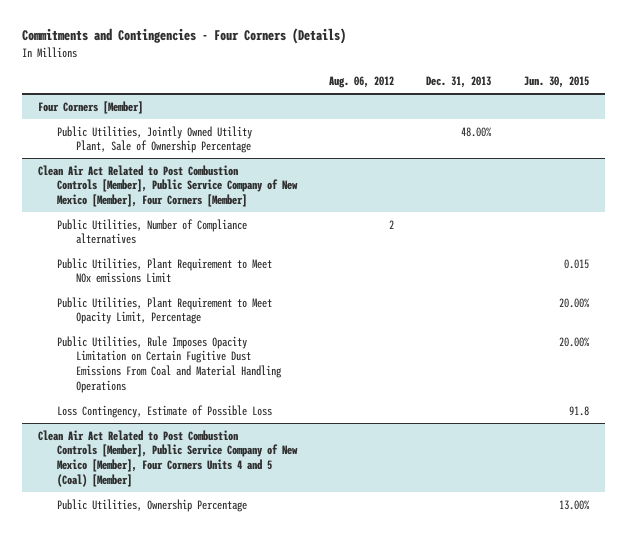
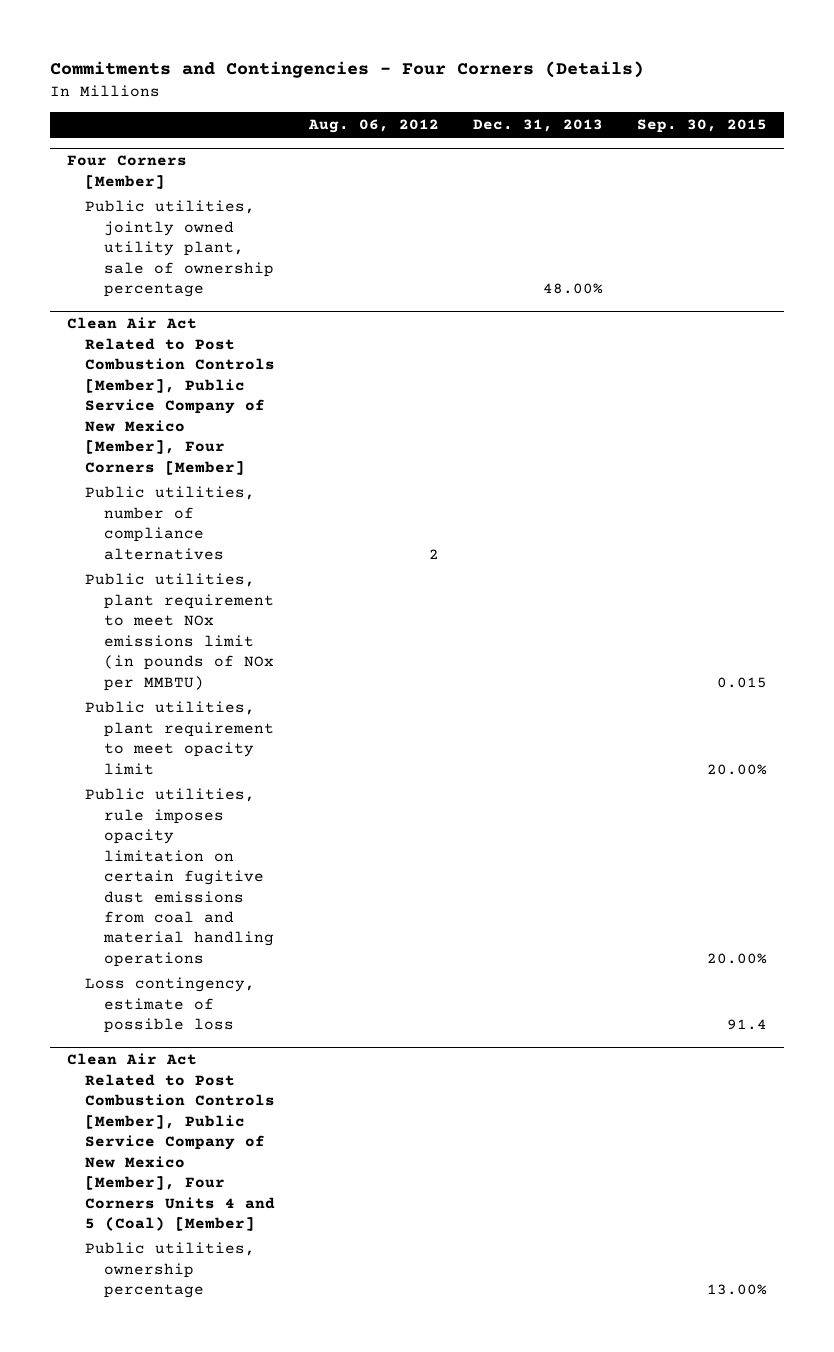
- | Aug. 06, 2012 | Dec. 31, 2013 | Jun. 30, 2015
+ | Aug. 06, 2012 | Dec. 31, 2013 | Sep. 30, 2015
@ Four Corners [Member]
- Public Utilities, Jointly Owned Utility Plant, Sale of Ownership Percentage | | 48.00% |
+ Public utilities, jointly owned utility plant, sale of ownership percentage | | 48.00% |
@ Clean Air Act Related to Post Combustion Controls [Member], Public Service Company of New Mexico [Member], Four Corners [Member]
- Public Utilities, Number of Compliance alternatives | 2 | |
- Public Utilities, Plant Requirement to Meet NOx emissions Limit | | | 0.015
- Public Utilities, Plant Requirement to Meet Opacity Limit, Percentage | | | 20.00%
- Public Utilities, Rule Imposes Opacity Limitation on Certain Fugitive Dust Emissions From Coal and Material Handling Operations | | | 20.00%
- Loss Contingency, Estimate of Possible Loss | | | 91.8
+ Public utilities, number of compliance alternatives | 2 | |
+ Public utilities, plant requirement to meet NOx emissions limit (in pounds of NOx per MMBTU) | | | 0.015
+ Public utilities, plant requirement to meet opacity limit | | | 20.00%
+ Public utilities, rule imposes opacity limitation on certain fugitive dust emissions from coal and material handling operations | | | 20.00%
+ Loss contingency, estimate of possible loss | | | 91.4
@ Clean Air Act Related to Post Combustion Controls [Member], Public Service Company of New Mexico [Member], Four Corners Units 4 and 5 (Coal) [Member]
- Public Utilities, Ownership Percentage | | | 13.00%
+ Public utilities, ownership percentage | | | 13.00%

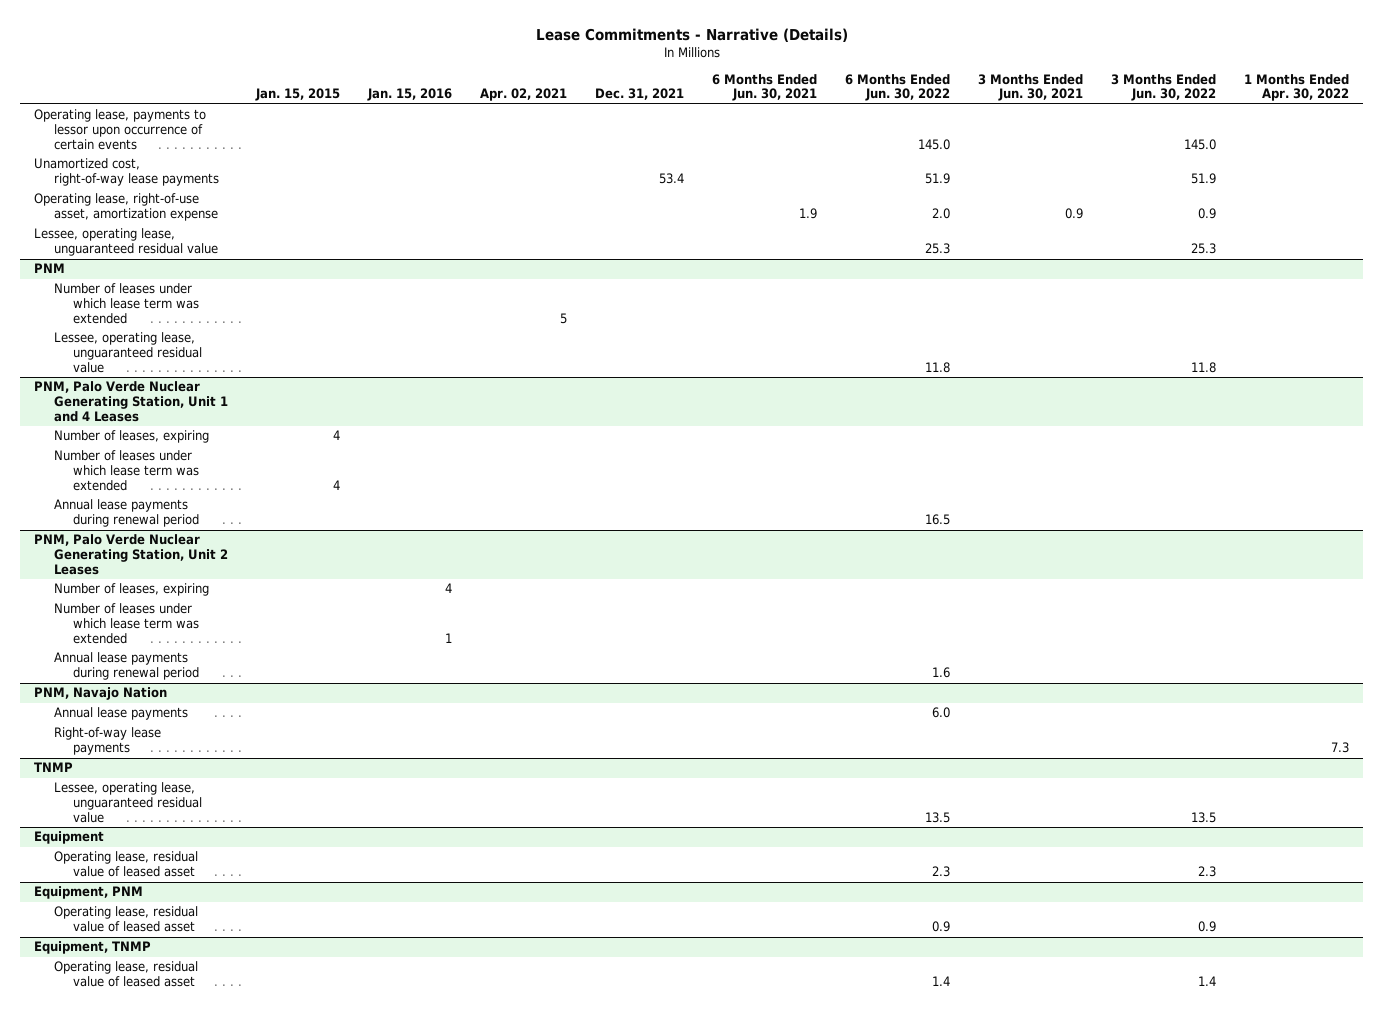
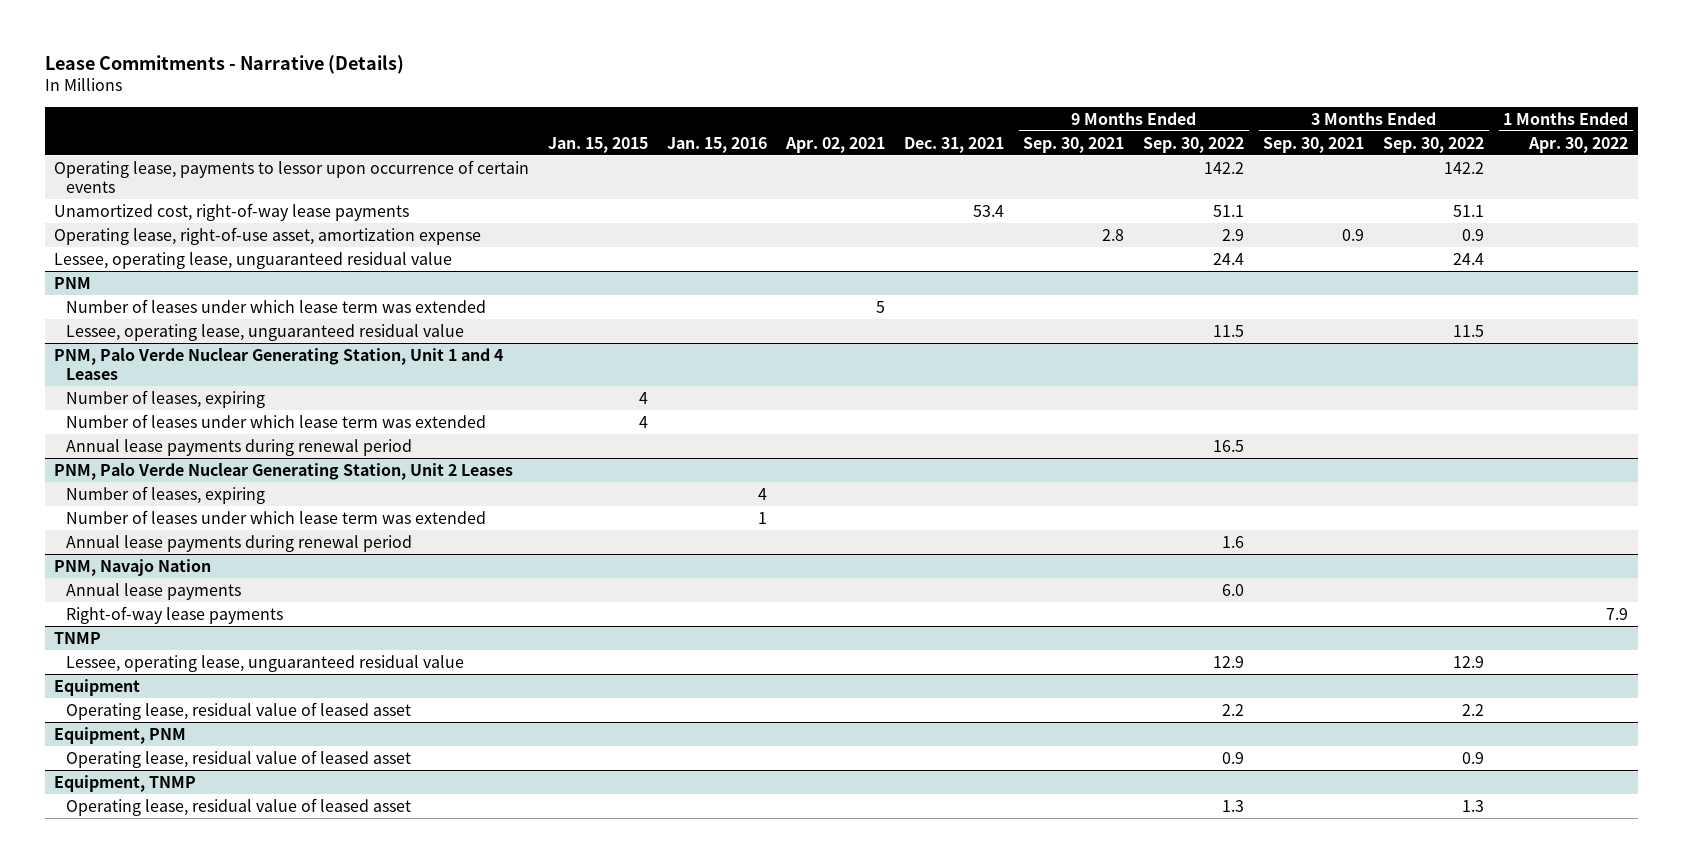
- | Jan. 15, 2015 | Jan. 15, 2016 | Apr. 02, 2021 | Dec. 31, 2021 | 6 Months Ended Jun. 30, 2021 | 6 Months Ended Jun. 30, 2022 | 3 Months Ended Jun. 30, 2021 | 3 Months Ended Jun. 30, 2022 | 1 Months Ended Apr. 30, 2022
+ | Jan. 15, 2015 | Jan. 15, 2016 | Apr. 02, 2021 | Dec. 31, 2021 | 9 Months Ended Sep. 30, 2021 | 9 Months Ended Sep. 30, 2022 | 3 Months Ended Sep. 30, 2021 | 3 Months Ended Sep. 30, 2022 | 1 Months Ended Apr. 30, 2022
@ PNM, Navajo Nation
- Right-of-way lease payments | | | | | | | | | 7.3
+ Right-of-way lease payments | | | | | | | | | 7.9

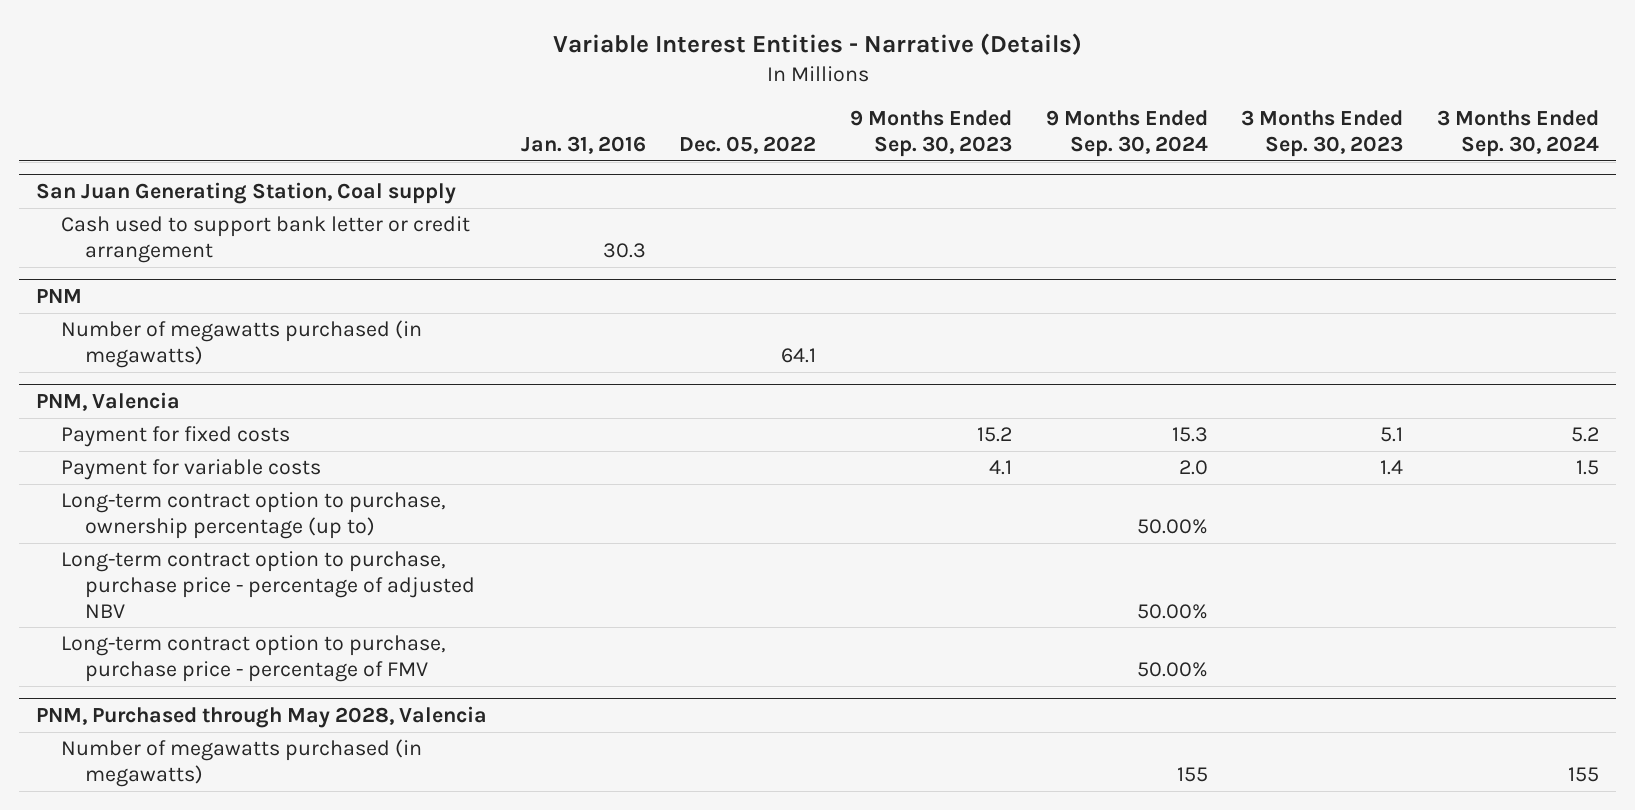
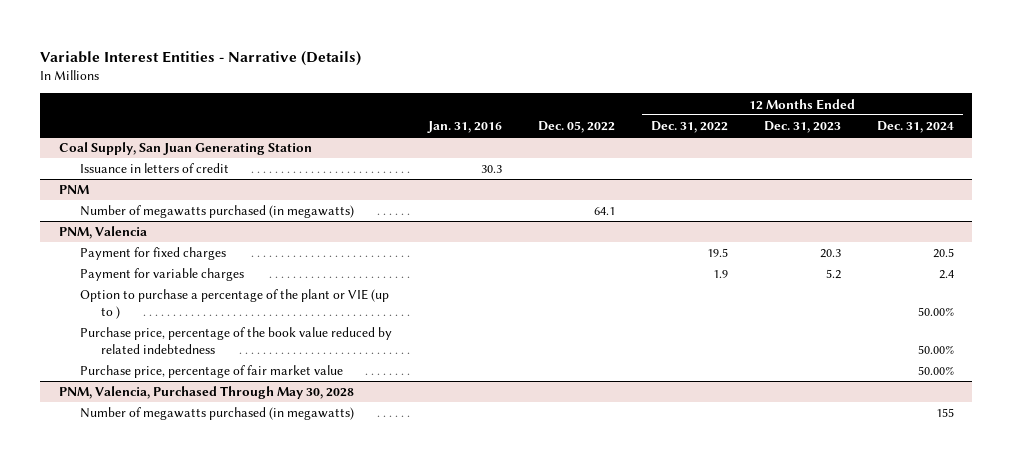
- | Jan. 31, 2016 | Dec. 05, 2022 | 9 Months Ended Sep. 30, 2023 | 9 Months Ended Sep. 30, 2024 | 3 Months Ended Sep. 30, 2023 | 3 Months Ended Sep. 30, 2024
+ | Jan. 31, 2016 | Dec. 05, 2022 | 12 Months Ended Dec. 31, 2022 | 12 Months Ended Dec. 31, 2023 | 12 Months Ended Dec. 31, 2024
- San Juan Generating Station, Coal supply
- Cash used to support bank letter or credit arrangement | 30.3 | | | | |
+ Coal Supply, San Juan Generating Station
+ Issuance in letters of credit | 30.3 | | | |
@ PNM, Valencia
- Payment for fixed costs | | | 15.2 | 15.3 | 5.1 | 5.2
- Payment for variable costs | | | 4.1 | 2.0 | 1.4 | 1.5
- Long-term contract option to purchase, ownership percentage (up to) | | | | 50.00% | |
- Long-term contract option to purchase, purchase price - percentage of adjusted NBV | | | | 50.00% | |
- Long-term contract option to purchase, purchase price - percentage of FMV | | | | 50.00% | |
- PNM, Purchased through May 2028, Valencia
@ PNM, Valencia
+ Payment for fixed charges | | | 19.5 | 20.3 | 20.5
+ Payment for variable charges | | | 1.9 | 5.2 | 2.4
+ Option to purchase a percentage of the plant or VIE (up to ) | | | | | 50.00%
+ Purchase price, percentage of the book value reduced by related indebtedness | | | | | 50.00%
+ Purchase price, percentage of fair market value | | | | | 50.00%
+ PNM, Valencia, Purchased Through May 30, 2028

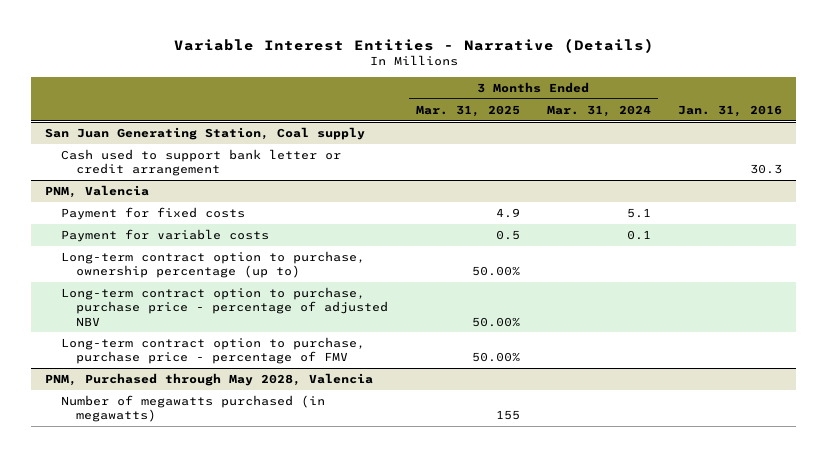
- | Jan. 31, 2016 | Dec. 05, 2022 | 12 Months Ended Dec. 31, 2022 | 12 Months Ended Dec. 31, 2023 | 12 Months Ended Dec. 31, 2024
+ | 3 Months Ended Mar. 31, 2025 | 3 Months Ended Mar. 31, 2024 | Jan. 31, 2016
- Coal Supply, San Juan Generating Station
- Issuance in letters of credit | 30.3 | | | |
- PNM
- Number of megawatts purchased (in megawatts) | | 64.1 | | |
+ San Juan Generating Station, Coal supply
+ Cash used to support bank letter or credit arrangement | | | 30.3
@ PNM, Valencia
- Payment for fixed charges | | | 19.5 | 20.3 | 20.5
- Payment for variable charges | | | 1.9 | 5.2 | 2.4
- Option to purchase a percentage of the plant or VIE (up to ) | | | | | 50.00%
- Purchase price, percentage of the book value reduced by related indebtedness | | | | | 50.00%
- Purchase price, percentage of fair market value | | | | | 50.00%
- PNM, Valencia, Purchased Through May 30, 2028
@ PNM, Valencia
+ Payment for fixed costs | 4.9 | 5.1 |
+ Payment for variable costs | 0.5 | 0.1 |
+ Long-term contract option to purchase, ownership percentage (up to) | 50.00% | |
+ Long-term contract option to purchase, purchase price - percentage of adjusted NBV | 50.00% | |
+ Long-term contract option to purchase, purchase price - percentage of FMV | 50.00% | |
+ PNM, Purchased through May 2028, Valencia

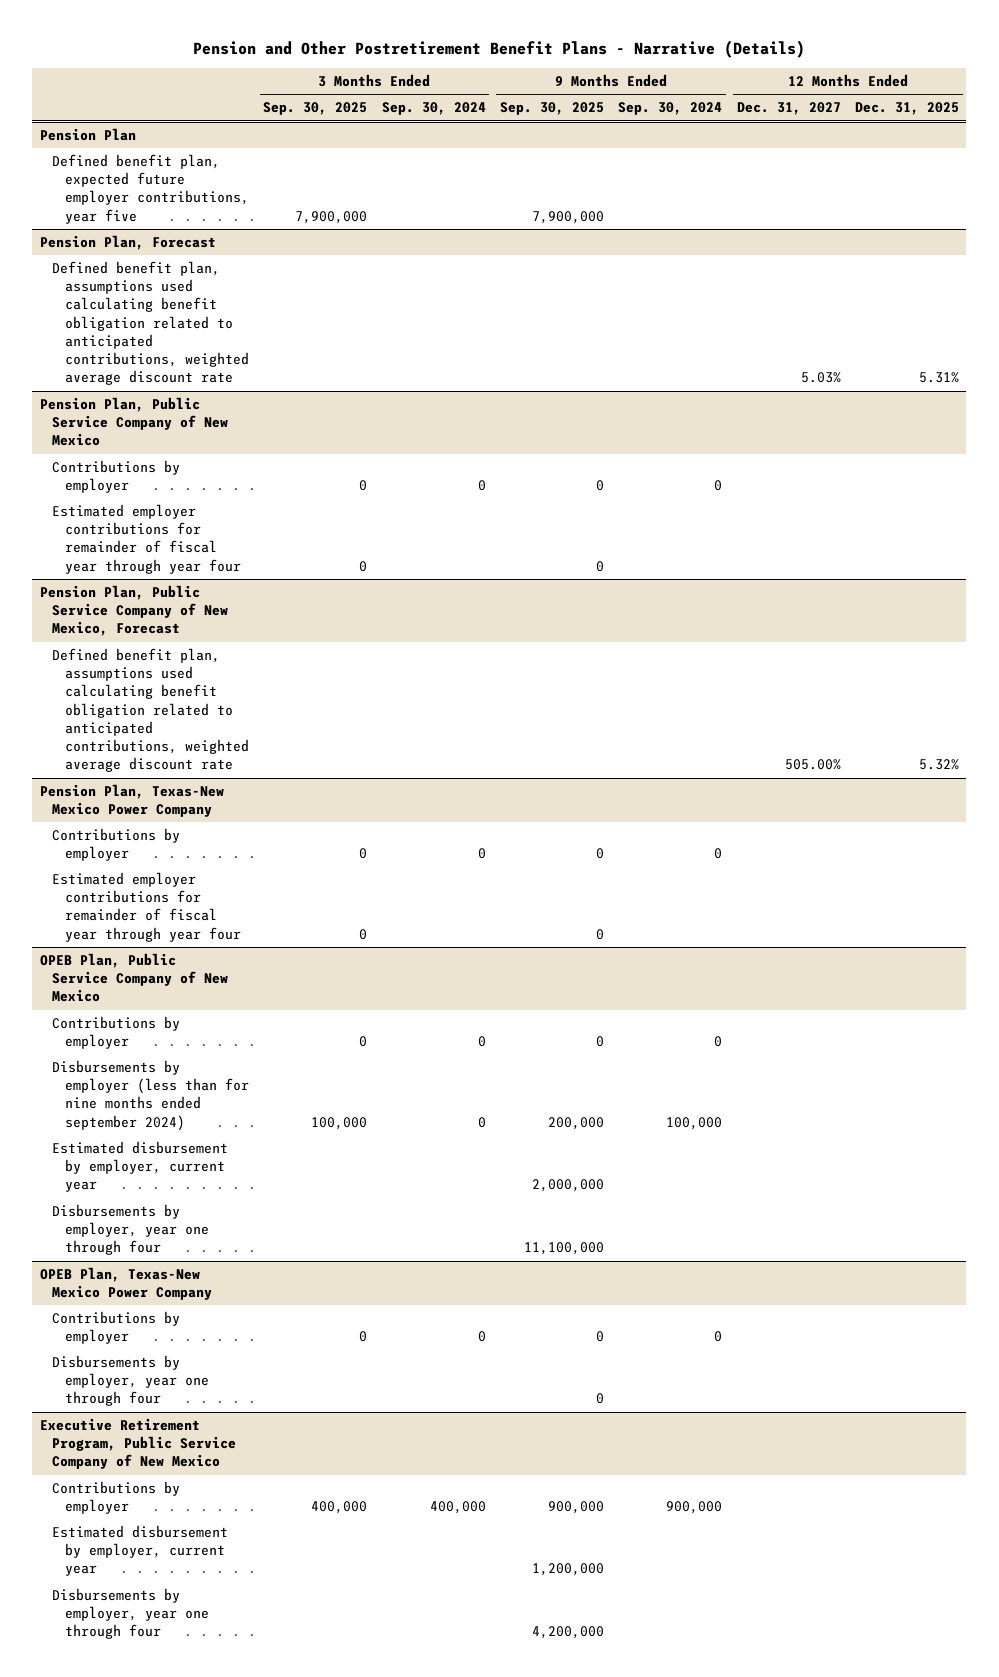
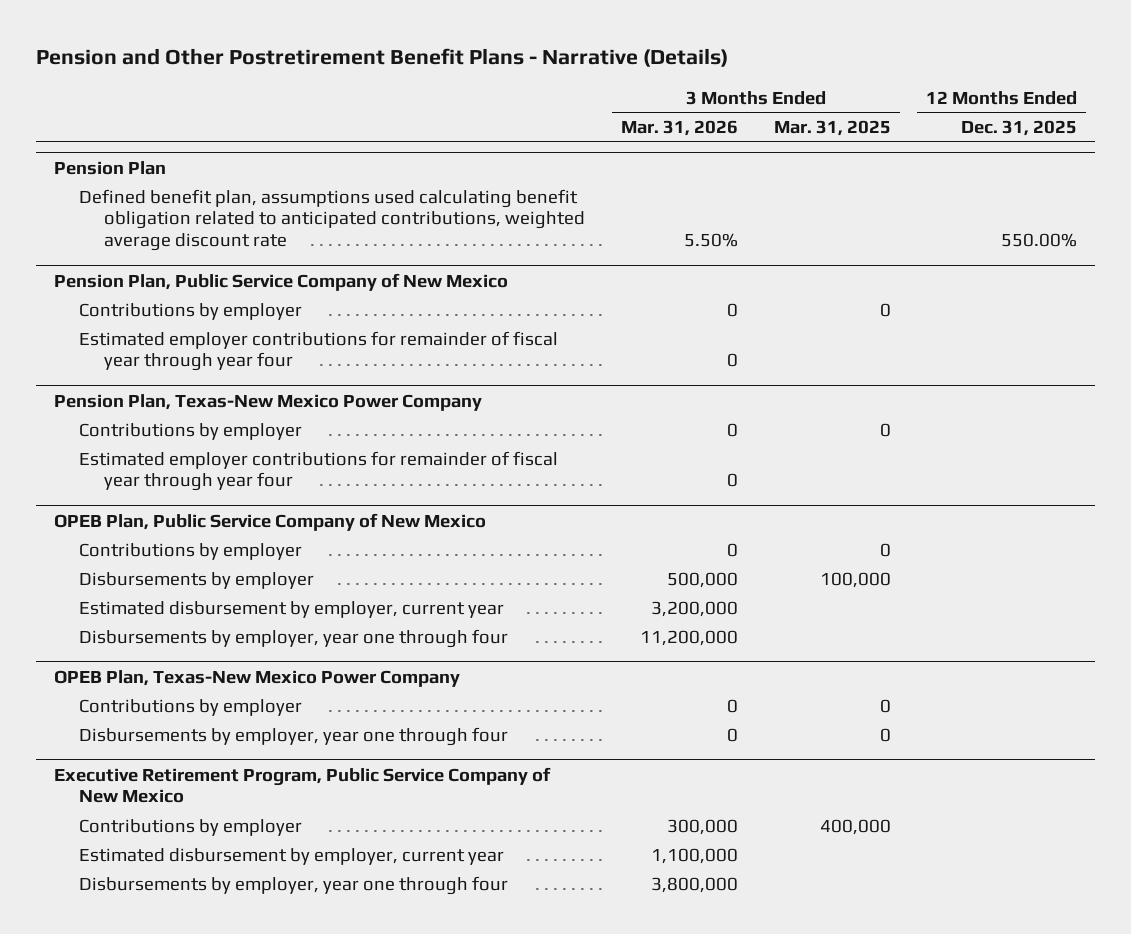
- | 3 Months Ended Sep. 30, 2025 | 3 Months Ended Sep. 30, 2024 | 9 Months Ended Sep. 30, 2025 | 9 Months Ended Sep. 30, 2024 | 12 Months Ended Dec. 31, 2027 | 12 Months Ended Dec. 31, 2025
+ | 3 Months Ended Mar. 31, 2026 | 3 Months Ended Mar. 31, 2025 | 12 Months Ended Dec. 31, 2025
@ Pension Plan
- Defined benefit plan, expected future employer contributions, year five | 7,900,000 | | 7,900,000 | | |
- Pension Plan, Forecast
- Defined benefit plan, assumptions used calculating benefit obligation related to anticipated contributions, weighted average discount rate | | | | | 5.03% | 5.31%
@ Pension Plan
+ Defined benefit plan, assumptions used calculating benefit obligation related to anticipated contributions, weighted average discount rate | 5.50% | | 550.00%
- Pension Plan, Public Service Company of New Mexico, Forecast
- Defined benefit plan, assumptions used calculating benefit obligation related to anticipated contributions, weighted average discount rate | | | | | 505.00% | 5.32%
@ OPEB Plan, Public Service Company of New Mexico
- Disbursements by employer (less than for nine months ended september 2024) | 100,000 | 0 | 200,000 | 100,000 | |
+ Disbursements by employer | 500,000 | 100,000 |

